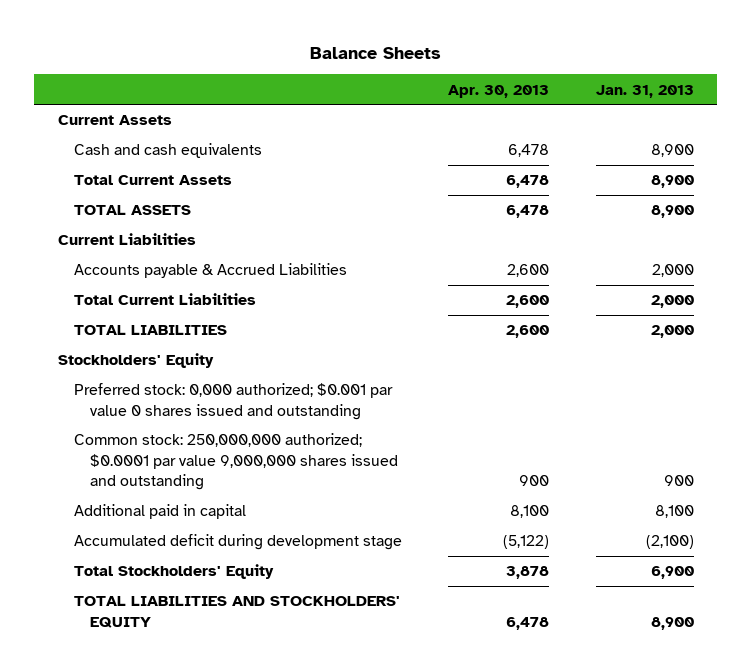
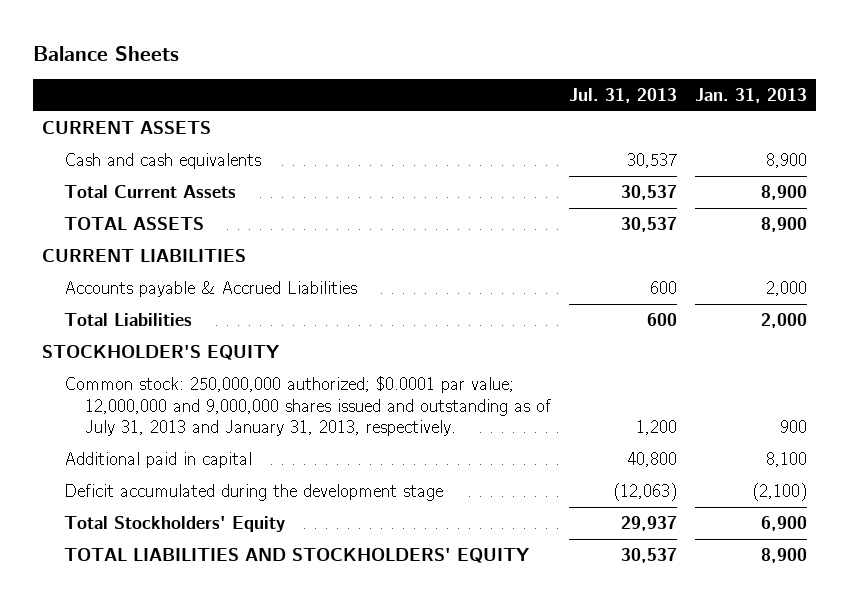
- | Apr. 30, 2013 | Jan. 31, 2013
+ | Jul. 31, 2013 | Jan. 31, 2013
- Current Assets
+ CURRENT ASSETS
- Current Liabilities
+ CURRENT LIABILITIES
- Total Current Liabilities | 2,600 | 2,000
- TOTAL LIABILITIES | 2,600 | 2,000
- Stockholders' Equity
- Preferred stock: 0,000 authorized; $0.001 par value 0 shares issued and outstanding
- Common stock: 250,000,000 authorized; $0.0001 par value 9,000,000 shares issued and outstanding | 900 | 900
+ Total Liabilities | 600 | 2,000
+ STOCKHOLDER'S EQUITY
+ Common stock: 250,000,000 authorized; $0.0001 par value; 12,000,000 and 9,000,000 shares issued and outstanding as of July 31, 2013 and January 31, 2013, respectively. | 1,200 | 900
- Accumulated deficit during development stage | (5,122) | (2,100)
+ Deficit accumulated during the development stage | (12,063) | (2,100)

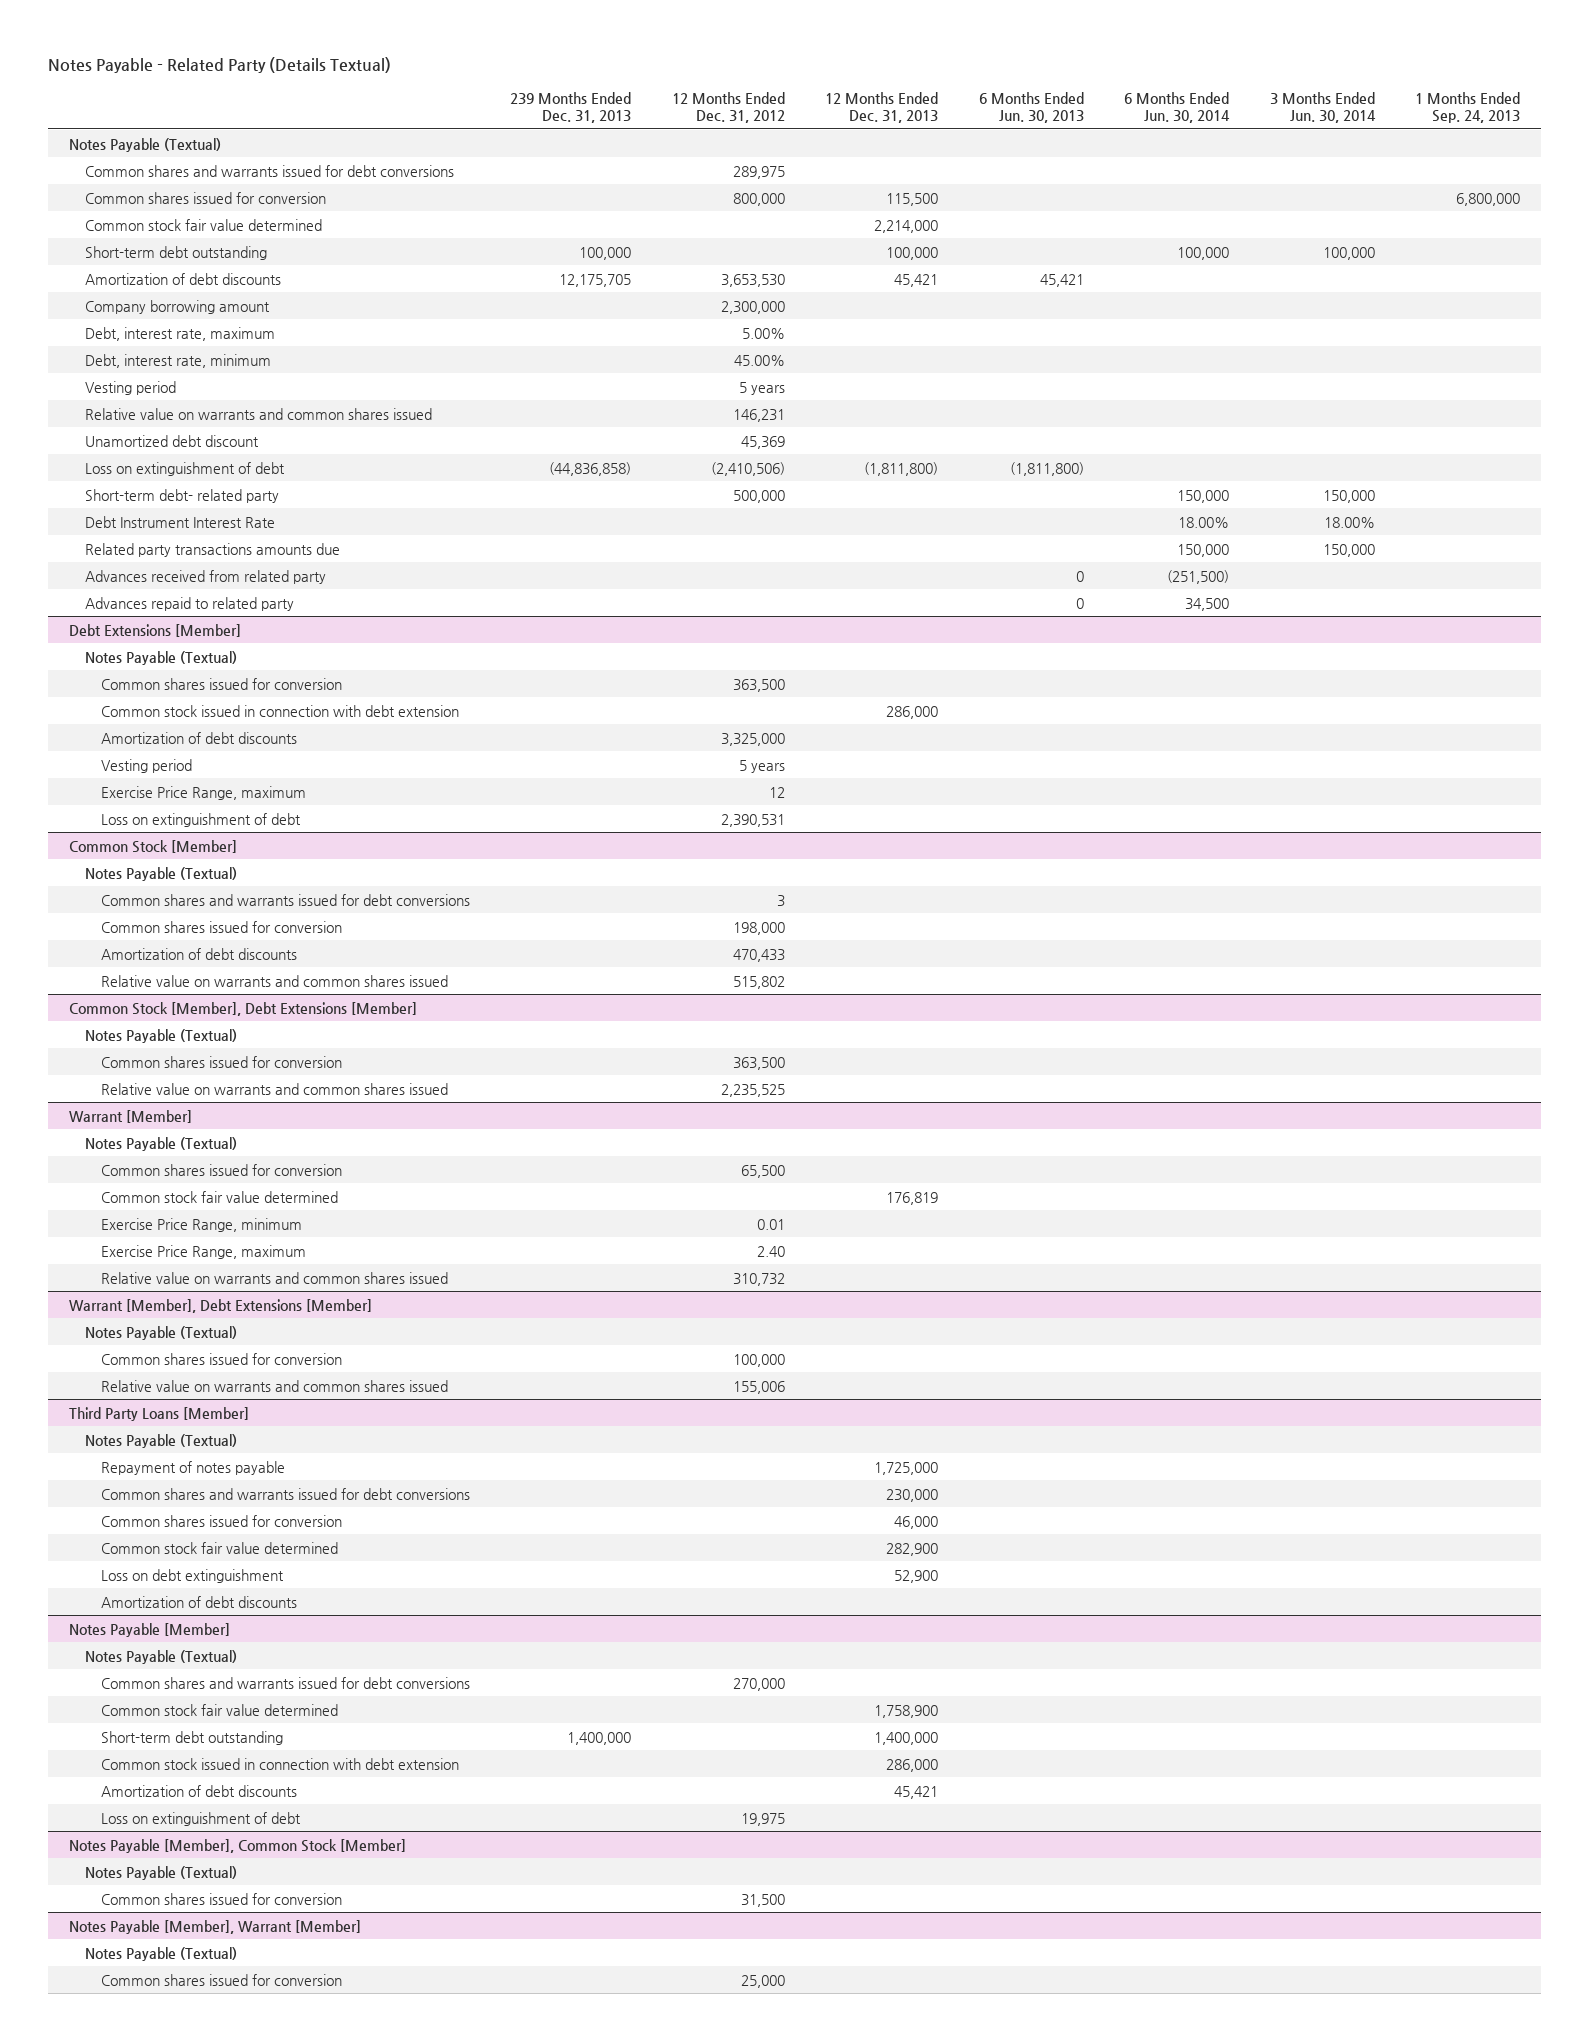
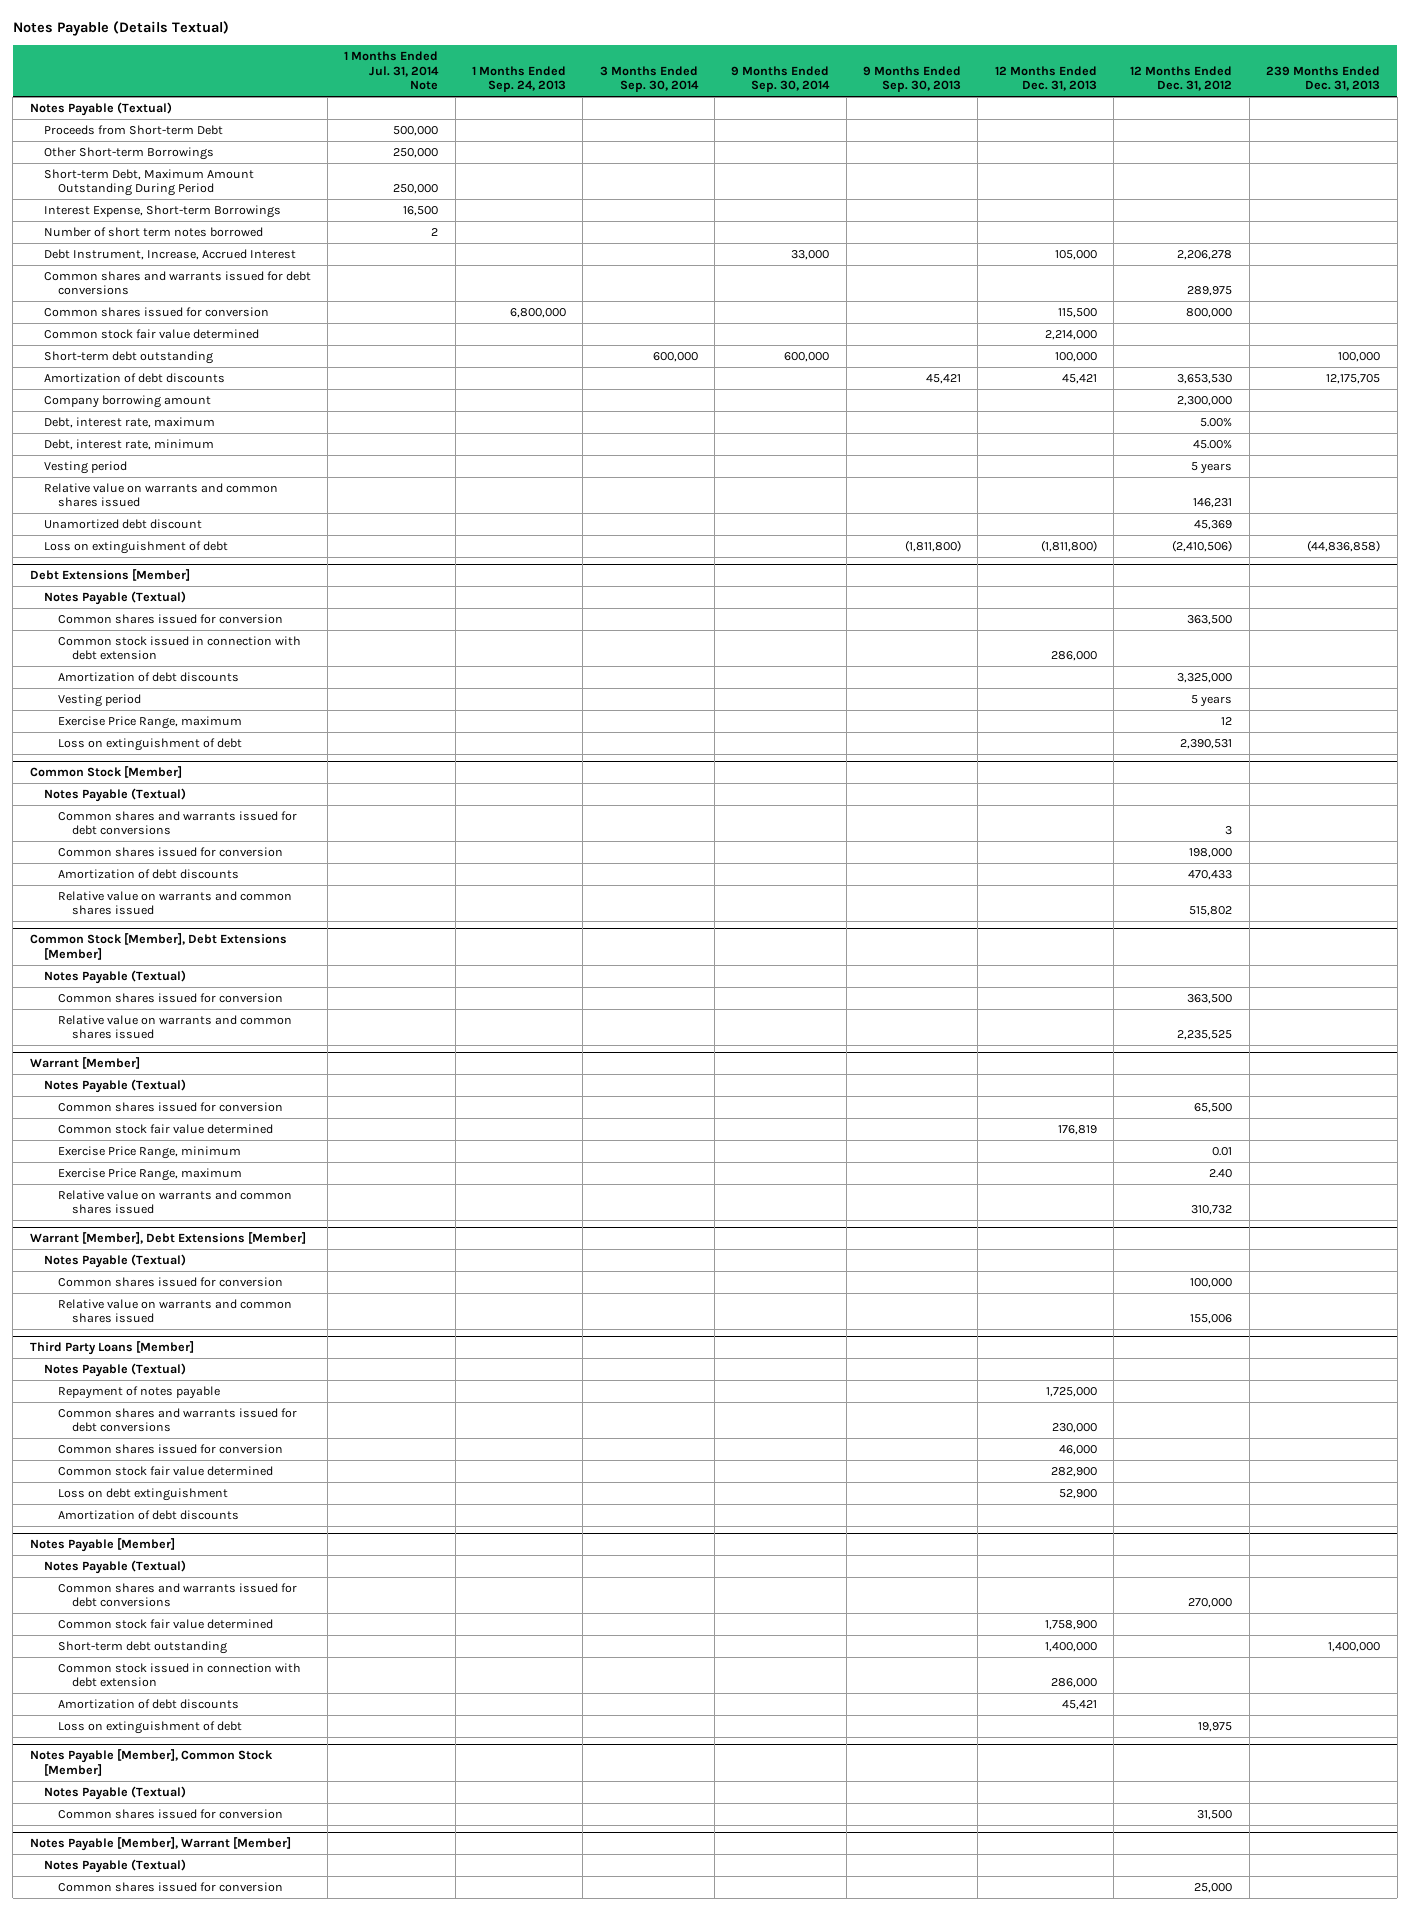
- Notes Payable - Related Party (Details Textual)
+ Notes Payable (Details Textual)
- | 239 Months Ended Dec. 31, 2013 | 12 Months Ended Dec. 31, 2012 | 12 Months Ended Dec. 31, 2013 | 6 Months Ended Jun. 30, 2013 | 6 Months Ended Jun. 30, 2014 | 3 Months Ended Jun. 30, 2014 | 1 Months Ended Sep. 24, 2013
+ | 1 Months Ended Jul. 31, 2014 Note | 1 Months Ended Sep. 24, 2013 | 3 Months Ended Sep. 30, 2014 | 9 Months Ended Sep. 30, 2014 | 9 Months Ended Sep. 30, 2013 | 12 Months Ended Dec. 31, 2013 | 12 Months Ended Dec. 31, 2012 | 239 Months Ended Dec. 31, 2013
+ Proceeds from Short-term Debt | 500,000 | | | | | | |
+ Other Short-term Borrowings | 250,000 | | | | | | |
+ Short-term Debt, Maximum Amount Outstanding During Period | 250,000 | | | | | | |
+ Interest Expense, Short-term Borrowings | 16,500 | | | | | | |
+ Number of short term notes borrowed | 2 | | | | | | |
+ Debt Instrument, Increase, Accrued Interest | | | | 33,000 | | 105,000 | 2,206,278 |
- Short-term debt- related party | | 500,000 | | | 150,000 | 150,000 |
- Debt Instrument Interest Rate | | | | | 18.00% | 18.00% |
- Related party transactions amounts due | | | | | 150,000 | 150,000 |
- Advances received from related party | | | | 0 | (251,500) | |
- Advances repaid to related party | | | | 0 | 34,500 | |

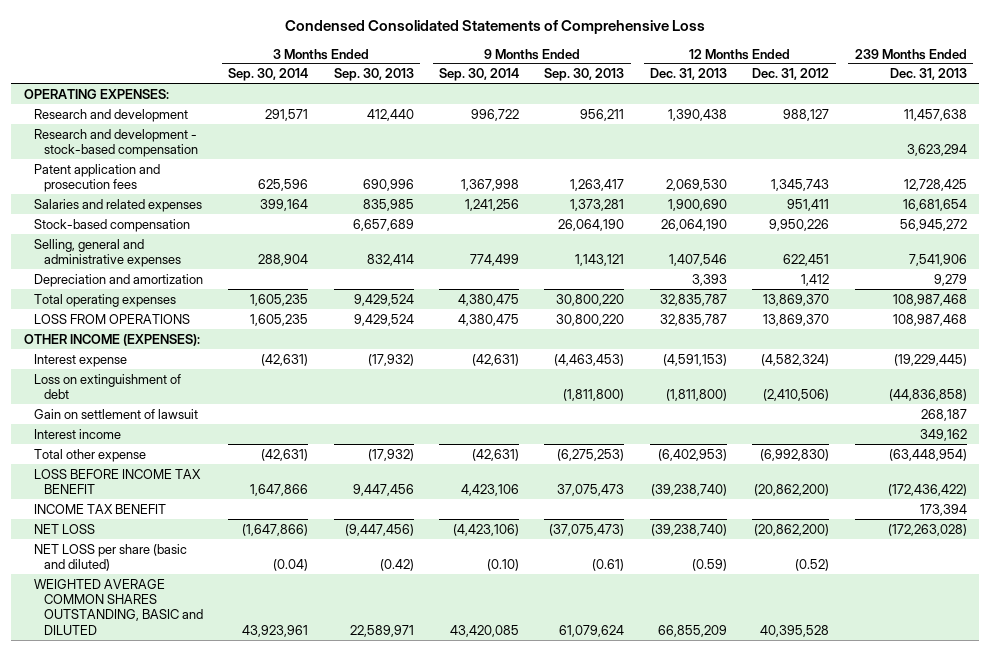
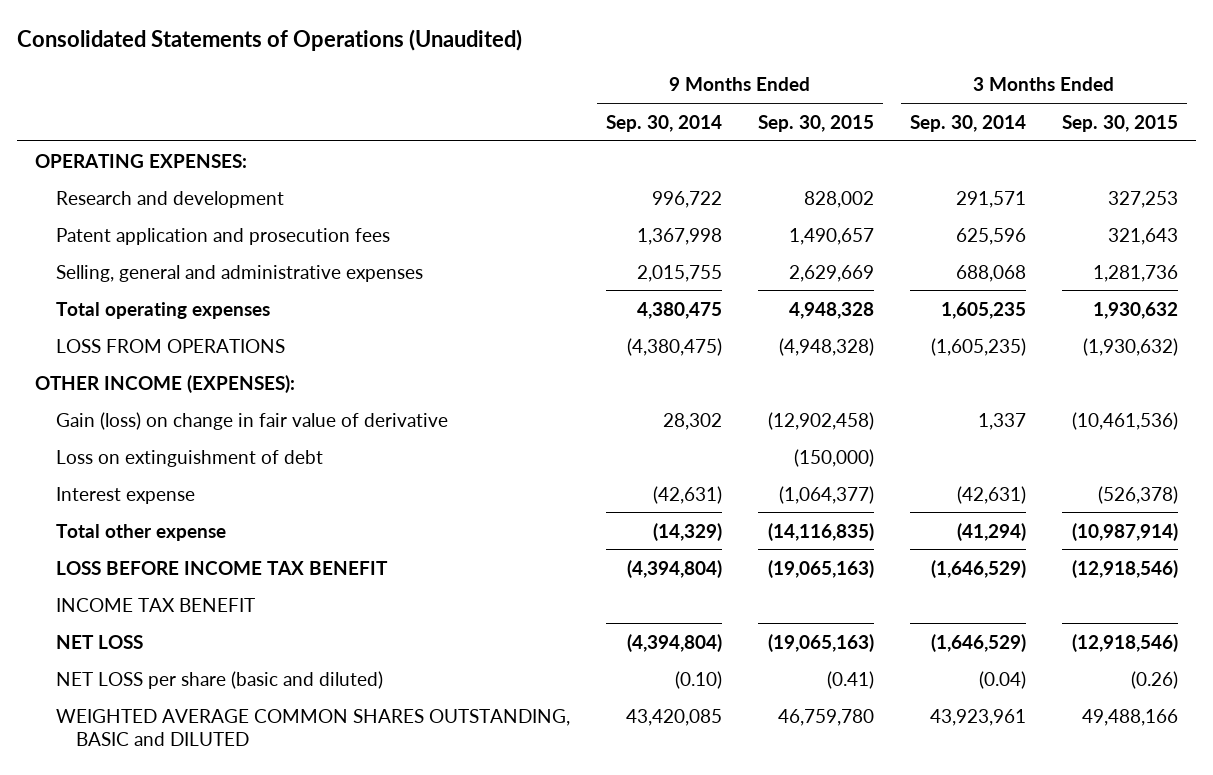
- Condensed Consolidated Statements of Comprehensive Loss
+ Consolidated Statements of Operations (Unaudited)
- | 3 Months Ended Sep. 30, 2014 | 3 Months Ended Sep. 30, 2013 | 9 Months Ended Sep. 30, 2014 | 9 Months Ended Sep. 30, 2013 | 12 Months Ended Dec. 31, 2013 | 12 Months Ended Dec. 31, 2012 | 239 Months Ended Dec. 31, 2013
+ | 9 Months Ended Sep. 30, 2014 | 9 Months Ended Sep. 30, 2015 | 3 Months Ended Sep. 30, 2014 | 3 Months Ended Sep. 30, 2015
- Research and development - stock-based compensation | | | | | | | 3,623,294
- Salaries and related expenses | 399,164 | 835,985 | 1,241,256 | 1,373,281 | 1,900,690 | 951,411 | 16,681,654
- Stock-based compensation | | 6,657,689 | | 26,064,190 | 26,064,190 | 9,950,226 | 56,945,272
- Selling, general and administrative expenses | 288,904 | 832,414 | 774,499 | 1,143,121 | 1,407,546 | 622,451 | 7,541,906
- Depreciation and amortization | | | | | 3,393 | 1,412 | 9,279
+ Selling, general and administrative expenses | 2,015,755 | 2,629,669 | 688,068 | 1,281,736
- LOSS FROM OPERATIONS | 1,605,235 | 9,429,524 | 4,380,475 | 30,800,220 | 32,835,787 | 13,869,370 | 108,987,468
+ LOSS FROM OPERATIONS | (4,380,475) | (4,948,328) | (1,605,235) | (1,930,632)
+ Gain (loss) on change in fair value of derivative | 28,302 | (12,902,458) | 1,337 | (10,461,536)
- Gain on settlement of lawsuit | | | | | | | 268,187
- Interest income | | | | | | | 349,162
- Total other expense | (42,631) | (17,932) | (42,631) | (6,275,253) | (6,402,953) | (6,992,830) | (63,448,954)
- LOSS BEFORE INCOME TAX BENEFIT | 1,647,866 | 9,447,456 | 4,423,106 | 37,075,473 | (39,238,740) | (20,862,200) | (172,436,422)
moved down: Interest expense | (42,631) | (1,064,377) | (42,631) | (526,378)
+ Total other expense | (14,329) | (14,116,835) | (41,294) | (10,987,914)
+ LOSS BEFORE INCOME TAX BENEFIT | (4,394,804) | (19,065,163) | (1,646,529) | (12,918,546)
- NET LOSS | (1,647,866) | (9,447,456) | (4,423,106) | (37,075,473) | (39,238,740) | (20,862,200) | (172,263,028)
+ NET LOSS | (4,394,804) | (19,065,163) | (1,646,529) | (12,918,546)

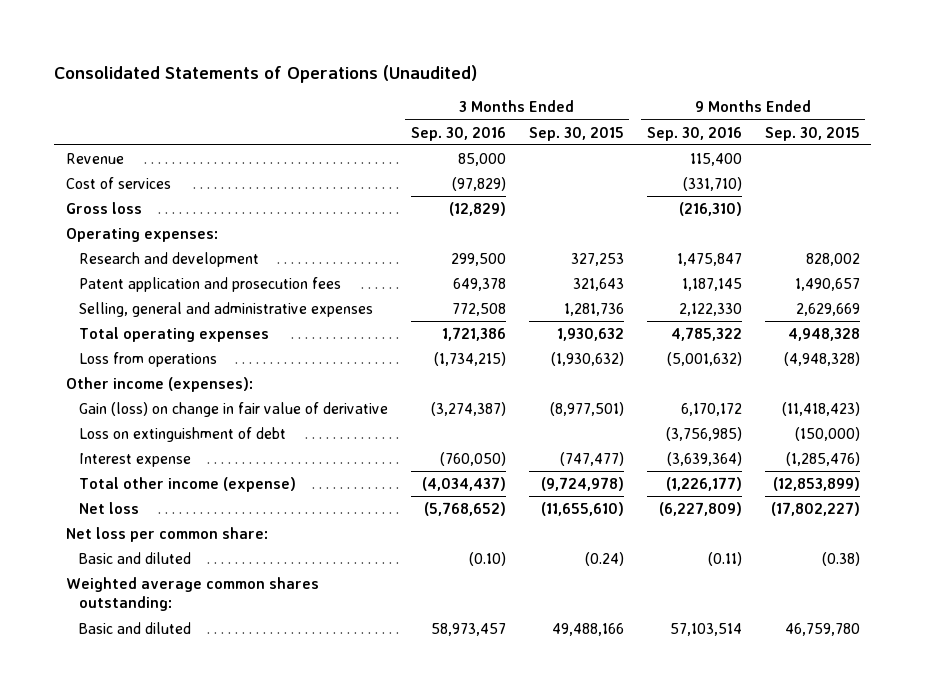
- | 9 Months Ended Sep. 30, 2014 | 9 Months Ended Sep. 30, 2015 | 3 Months Ended Sep. 30, 2014 | 3 Months Ended Sep. 30, 2015
+ | 3 Months Ended Sep. 30, 2016 | 3 Months Ended Sep. 30, 2015 | 9 Months Ended Sep. 30, 2016 | 9 Months Ended Sep. 30, 2015
- OPERATING EXPENSES:
+ Revenue | 85,000 | | 115,400 |
+ Cost of services | (97,829) | | (331,710) |
+ Gross loss | (12,829) | | (216,310) |
+ Operating expenses:
- LOSS FROM OPERATIONS | (4,380,475) | (4,948,328) | (1,605,235) | (1,930,632)
- OTHER INCOME (EXPENSES):
- Gain (loss) on change in fair value of derivative | 28,302 | (12,902,458) | 1,337 | (10,461,536)
+ Loss from operations | (1,734,215) | (1,930,632) | (5,001,632) | (4,948,328)
+ Other income (expenses):
+ Gain (loss) on change in fair value of derivative | (3,274,387) | (8,977,501) | 6,170,172 | (11,418,423)
- Interest expense | (42,631) | (1,064,377) | (42,631) | (526,378)
- Total other expense | (14,329) | (14,116,835) | (41,294) | (10,987,914)
- LOSS BEFORE INCOME TAX BENEFIT | (4,394,804) | (19,065,163) | (1,646,529) | (12,918,546)
- INCOME TAX BENEFIT
- NET LOSS | (4,394,804) | (19,065,163) | (1,646,529) | (12,918,546)
- NET LOSS per share (basic and diluted) | (0.10) | (0.41) | (0.04) | (0.26)
- WEIGHTED AVERAGE COMMON SHARES OUTSTANDING, BASIC and DILUTED | 43,420,085 | 46,759,780 | 43,923,961 | 49,488,166
+ Interest expense | (760,050) | (747,477) | (3,639,364) | (1,285,476)
+ Total other income (expense) | (4,034,437) | (9,724,978) | (1,226,177) | (12,853,899)
+ Net loss | (5,768,652) | (11,655,610) | (6,227,809) | (17,802,227)
+ Net loss per common share:
+ Basic and diluted | (0.10) | (0.24) | (0.11) | (0.38)
+ Weighted average common shares outstanding:
+ Basic and diluted | 58,973,457 | 49,488,166 | 57,103,514 | 46,759,780

